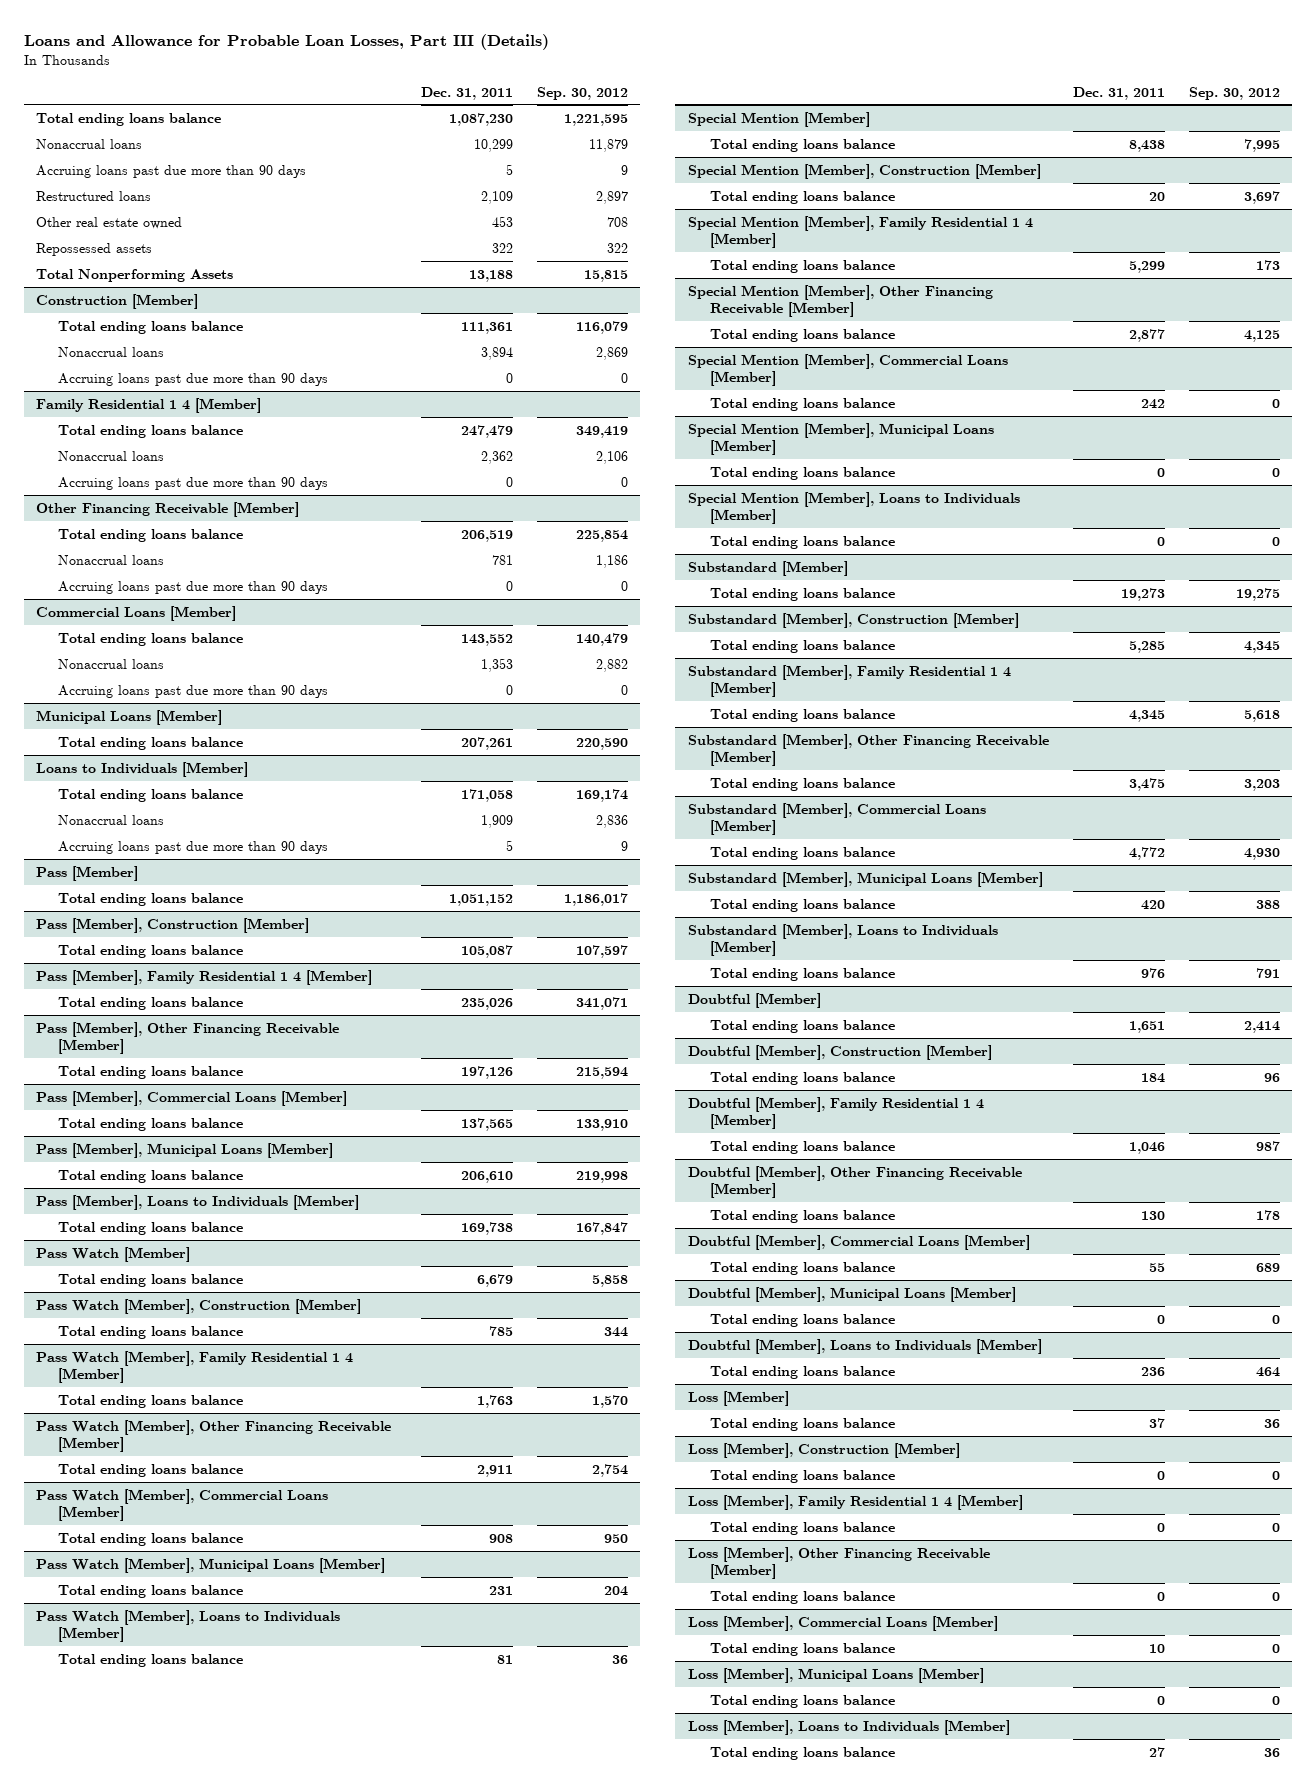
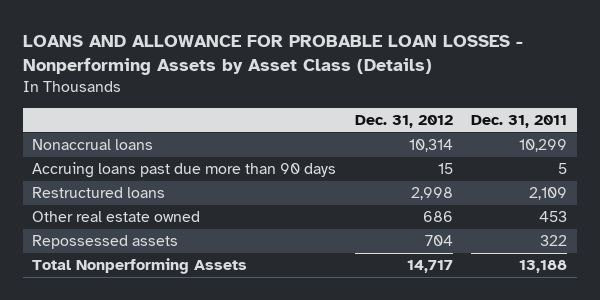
- Loans and Allowance for Probable Loan Losses, Part III (Details)
+ LOANS AND ALLOWANCE FOR PROBABLE LOAN LOSSES - Nonperforming Assets by Asset Class (Details)
- | Dec. 31, 2011 | Sep. 30, 2012
+ | Dec. 31, 2012 | Dec. 31, 2011
- Total ending loans balance | 1,087,230 | 1,221,595
- Construction [Member]
- Total ending loans balance | 111,361 | 116,079
- Nonaccrual loans | 3,894 | 2,869
- Accruing loans past due more than 90 days | 0 | 0
- Family Residential 1 4 [Member]
- Total ending loans balance | 247,479 | 349,419
- Nonaccrual loans | 2,362 | 2,106
- Accruing loans past due more than 90 days | 0 | 0
- Other Financing Receivable [Member]
- Total ending loans balance | 206,519 | 225,854
- Nonaccrual loans | 781 | 1,186
- Accruing loans past due more than 90 days | 0 | 0
- Commercial Loans [Member]
- Total ending loans balance | 143,552 | 140,479
- Nonaccrual loans | 1,353 | 2,882
- Accruing loans past due more than 90 days | 0 | 0
- Municipal Loans [Member]
- Total ending loans balance | 207,261 | 220,590
- Loans to Individuals [Member]
- Total ending loans balance | 171,058 | 169,174
- Nonaccrual loans | 1,909 | 2,836
- Accruing loans past due more than 90 days | 5 | 9
- Pass [Member]
- Total ending loans balance | 1,051,152 | 1,186,017
- Pass [Member], Construction [Member]
- Total ending loans balance | 105,087 | 107,597
- Pass [Member], Family Residential 1 4 [Member]
- Total ending loans balance | 235,026 | 341,071
- Pass [Member], Other Financing Receivable [Member]
- Total ending loans balance | 197,126 | 215,594
- Pass [Member], Commercial Loans [Member]
- Total ending loans balance | 137,565 | 133,910
- Pass [Member], Municipal Loans [Member]
- Total ending loans balance | 206,610 | 219,998
- Pass [Member], Loans to Individuals [Member]
- Total ending loans balance | 169,738 | 167,847
- Pass Watch [Member]
- Total ending loans balance | 6,679 | 5,858
- Pass Watch [Member], Construction [Member]
- Total ending loans balance | 785 | 344
- Pass Watch [Member], Family Residential 1 4 [Member]
- Total ending loans balance | 1,763 | 1,570
- Pass Watch [Member], Other Financing Receivable [Member]
- Total ending loans balance | 2,911 | 2,754
- Pass Watch [Member], Commercial Loans [Member]
- Total ending loans balance | 908 | 950
- Pass Watch [Member], Municipal Loans [Member]
- Total ending loans balance | 231 | 204
- Pass Watch [Member], Loans to Individuals [Member]
- Total ending loans balance | 81 | 36
- Special Mention [Member]
- Total ending loans balance | 8,438 | 7,995
- Special Mention [Member], Construction [Member]
- Total ending loans balance | 20 | 3,697
- Special Mention [Member], Family Residential 1 4 [Member]
- Total ending loans balance | 5,299 | 173
- Special Mention [Member], Other Financing Receivable [Member]
- Total ending loans balance | 2,877 | 4,125
- Special Mention [Member], Commercial Loans [Member]
- Total ending loans balance | 242 | 0
- Special Mention [Member], Municipal Loans [Member]
- Total ending loans balance | 0 | 0
- Special Mention [Member], Loans to Individuals [Member]
- Total ending loans balance | 0 | 0
- Substandard [Member]
- Total ending loans balance | 19,273 | 19,275
- Substandard [Member], Construction [Member]
- Total ending loans balance | 5,285 | 4,345
- Substandard [Member], Family Residential 1 4 [Member]
- Total ending loans balance | 4,345 | 5,618
- Substandard [Member], Other Financing Receivable [Member]
- Total ending loans balance | 3,475 | 3,203
- Substandard [Member], Commercial Loans [Member]
- Total ending loans balance | 4,772 | 4,930
- Substandard [Member], Municipal Loans [Member]
- Total ending loans balance | 420 | 388
- Substandard [Member], Loans to Individuals [Member]
- Total ending loans balance | 976 | 791
- Doubtful [Member]
- Total ending loans balance | 1,651 | 2,414
- Doubtful [Member], Construction [Member]
- Total ending loans balance | 184 | 96
- Doubtful [Member], Family Residential 1 4 [Member]
- Total ending loans balance | 1,046 | 987
- Doubtful [Member], Other Financing Receivable [Member]
- Total ending loans balance | 130 | 178
- Doubtful [Member], Commercial Loans [Member]
- Total ending loans balance | 55 | 689
- Doubtful [Member], Municipal Loans [Member]
- Total ending loans balance | 0 | 0
- Doubtful [Member], Loans to Individuals [Member]
- Total ending loans balance | 236 | 464
- Loss [Member]
- Total ending loans balance | 37 | 36
- Loss [Member], Construction [Member]
- Total ending loans balance | 0 | 0
- Loss [Member], Family Residential 1 4 [Member]
- Total ending loans balance | 0 | 0
- Loss [Member], Other Financing Receivable [Member]
- Total ending loans balance | 0 | 0
- Loss [Member], Commercial Loans [Member]
- Total ending loans balance | 10 | 0
- Loss [Member], Municipal Loans [Member]
- Total ending loans balance | 0 | 0
- Loss [Member], Loans to Individuals [Member]
- Total ending loans balance | 27 | 36

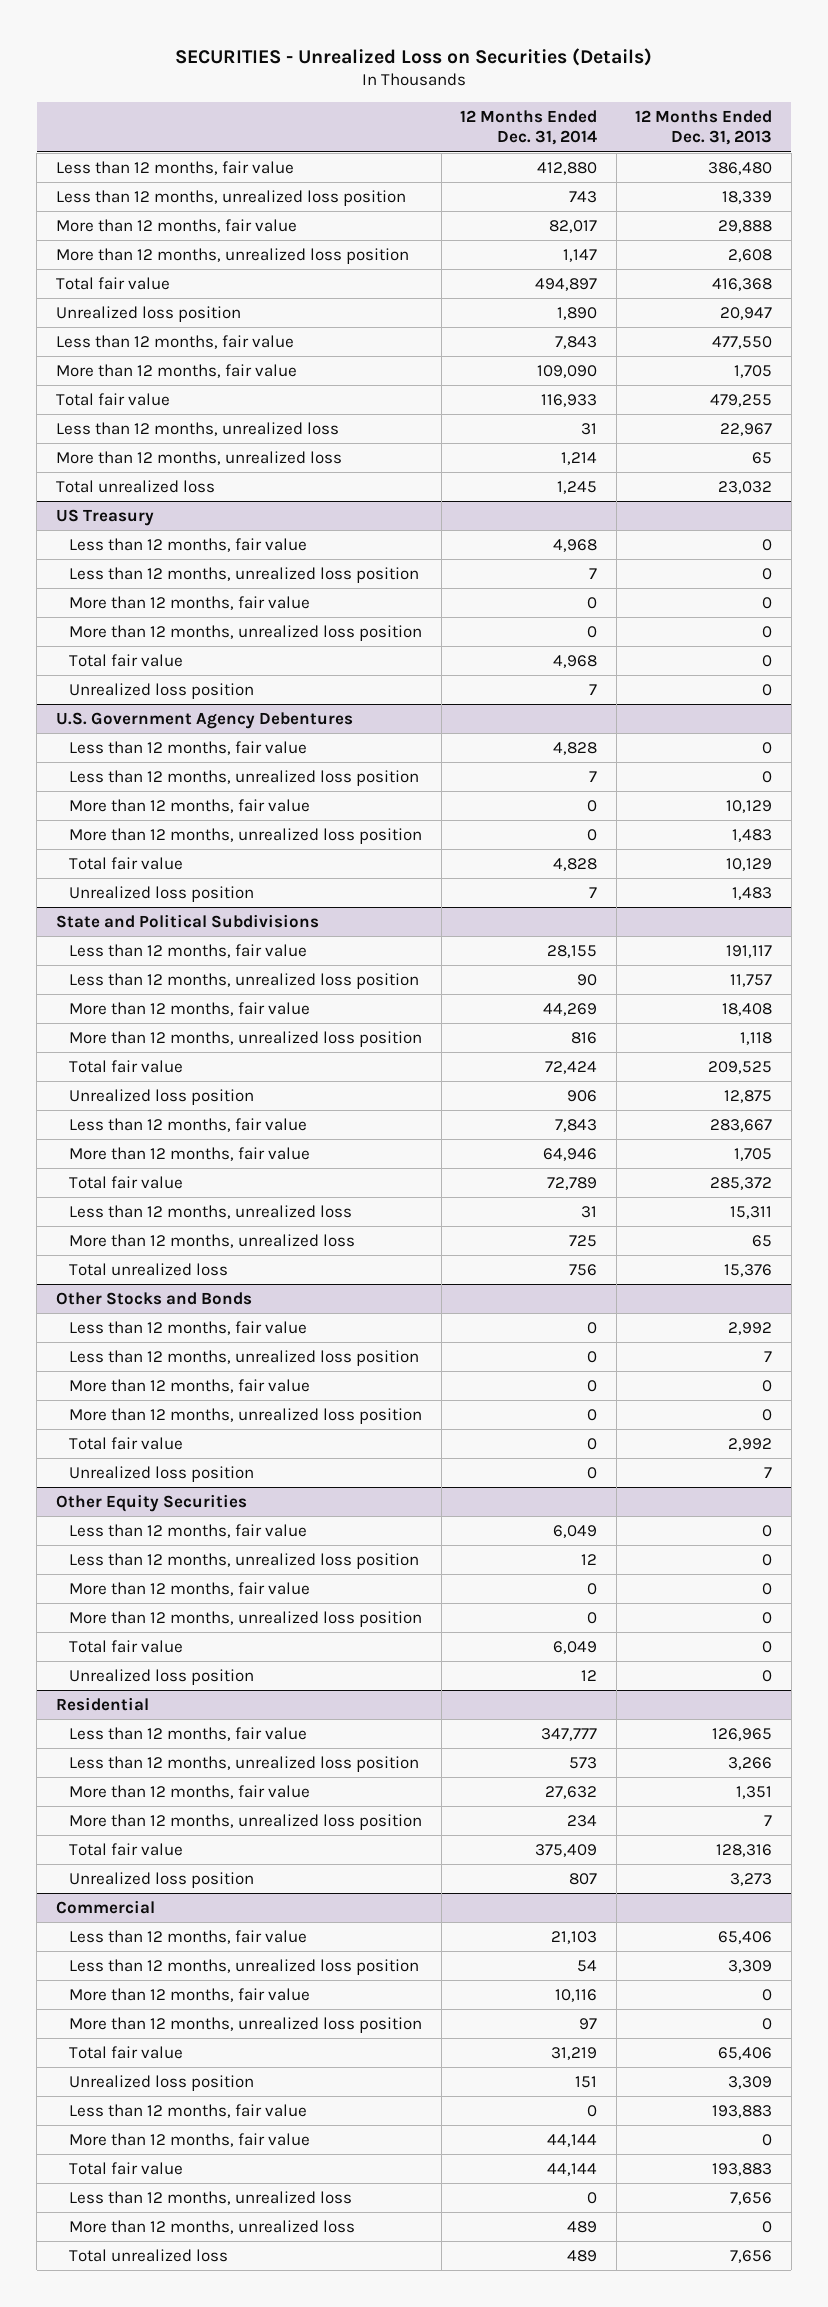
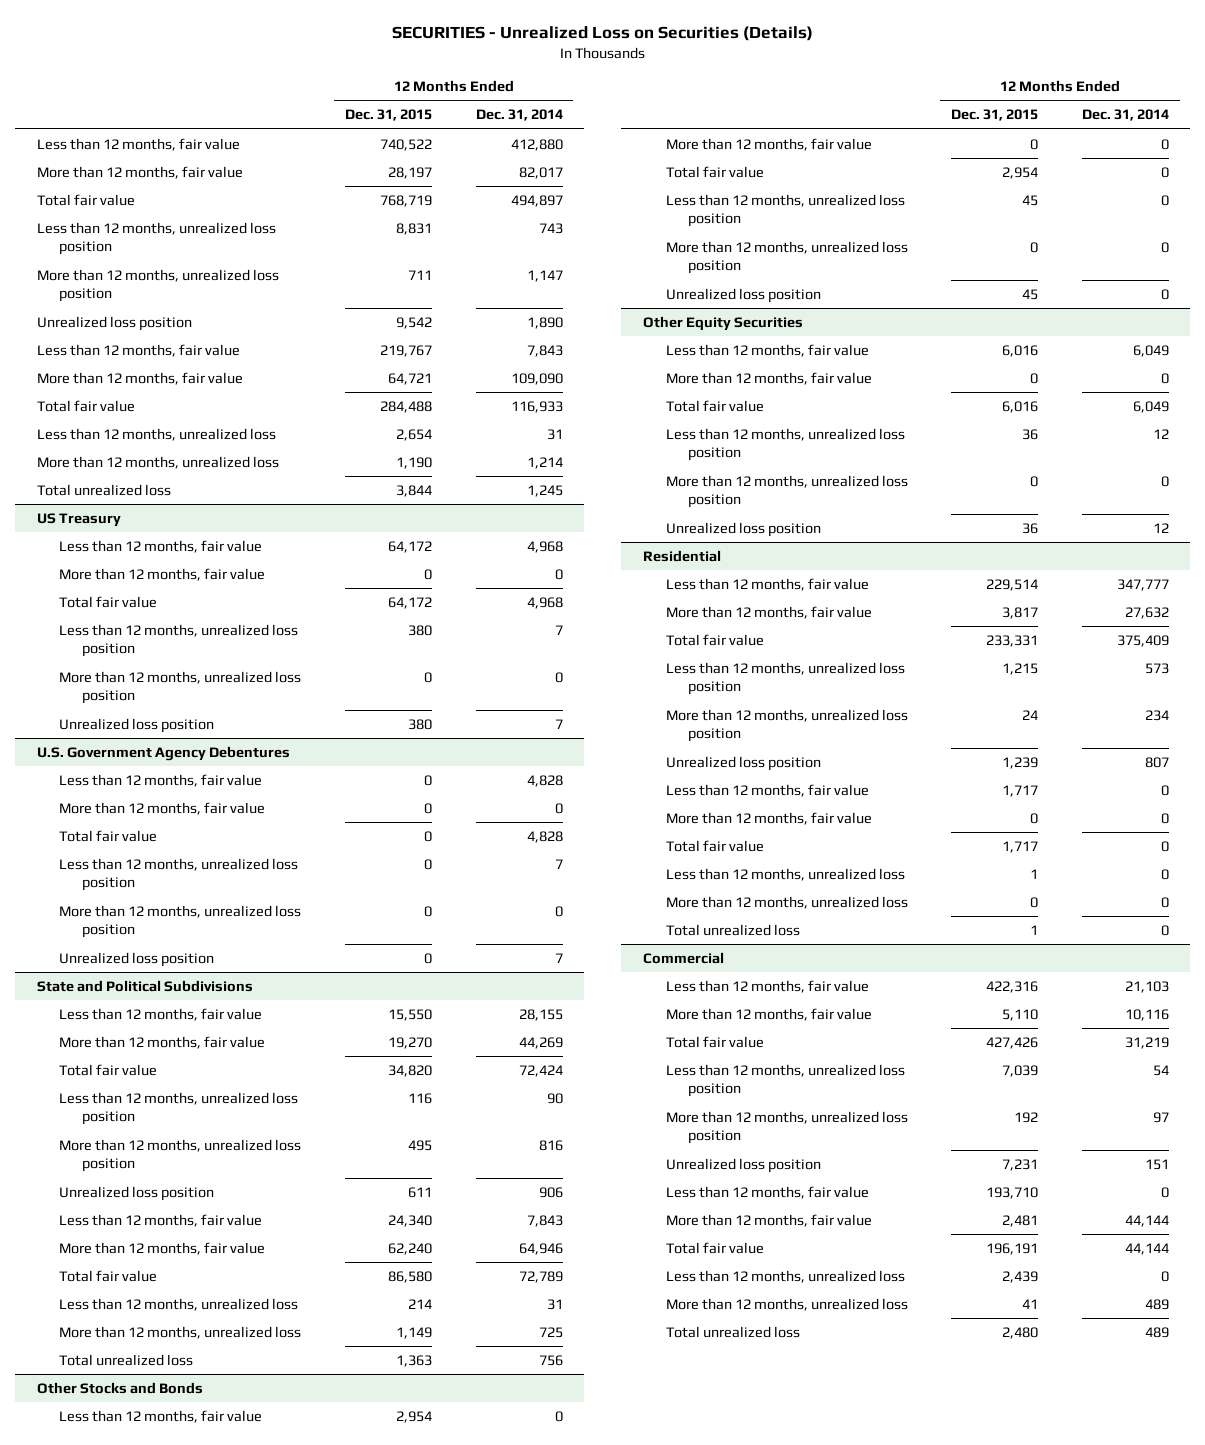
- | 12 Months Ended Dec. 31, 2014 | 12 Months Ended Dec. 31, 2013
+ | 12 Months Ended Dec. 31, 2015 | 12 Months Ended Dec. 31, 2014
moved down: Less than 12 months, unrealized loss position | 8,831 | 743
moved down: More than 12 months, unrealized loss position | 711 | 1,147
@ US Treasury
moved down: Less than 12 months, unrealized loss position | 380 | 7
moved down: More than 12 months, unrealized loss position | 0 | 0
@ U.S. Government Agency Debentures
moved down: Less than 12 months, unrealized loss position | 0 | 7
moved down: More than 12 months, unrealized loss position | 0 | 0
@ State and Political Subdivisions
moved down: Less than 12 months, unrealized loss position | 116 | 90
moved down: More than 12 months, unrealized loss position | 495 | 816
@ Other Stocks and Bonds
moved down: Less than 12 months, unrealized loss position | 45 | 0
moved down: More than 12 months, unrealized loss position | 0 | 0
@ Other Equity Securities
moved down: Less than 12 months, unrealized loss position | 36 | 12
moved down: More than 12 months, unrealized loss position | 0 | 0
@ Residential
moved down: Less than 12 months, unrealized loss position | 1,215 | 573
moved down: More than 12 months, unrealized loss position | 24 | 234
+ Less than 12 months, fair value | 1,717 | 0
+ More than 12 months, fair value | 0 | 0
+ Total fair value | 1,717 | 0
+ Less than 12 months, unrealized loss | 1 | 0
+ More than 12 months, unrealized loss | 0 | 0
+ Total unrealized loss | 1 | 0
@ Commercial
moved down: Less than 12 months, unrealized loss position | 7,039 | 54
moved down: More than 12 months, unrealized loss position | 192 | 97

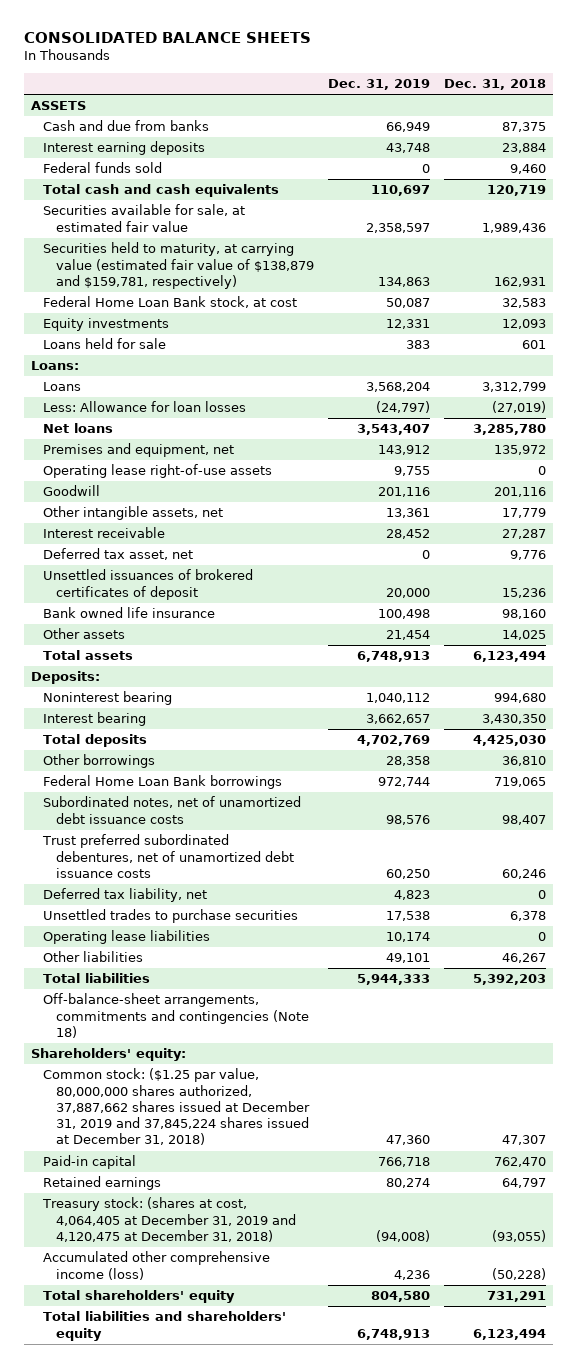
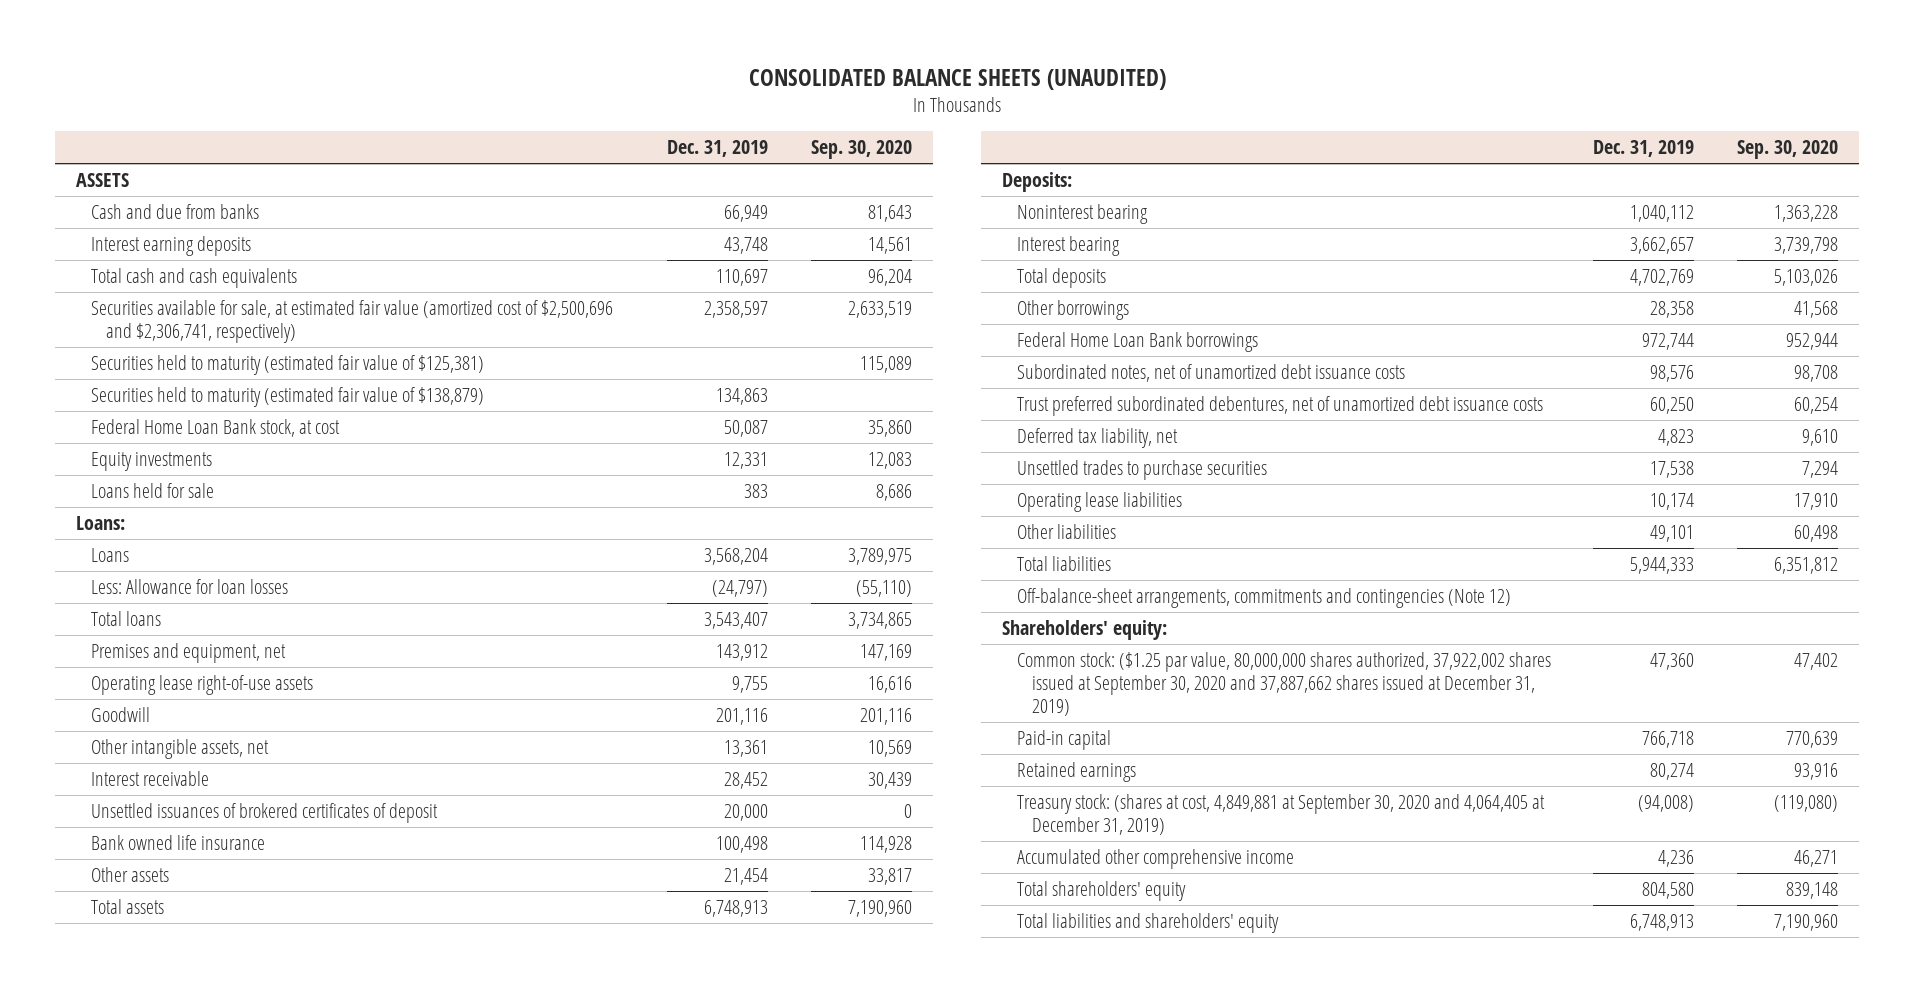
- CONSOLIDATED BALANCE SHEETS
+ CONSOLIDATED BALANCE SHEETS (UNAUDITED)
- | Dec. 31, 2019 | Dec. 31, 2018
+ | Dec. 31, 2019 | Sep. 30, 2020
- Federal funds sold | 0 | 9,460
- Securities available for sale, at estimated fair value | 2,358,597 | 1,989,436
- Securities held to maturity, at carrying value (estimated fair value of $138,879 and $159,781, respectively) | 134,863 | 162,931
+ Securities available for sale, at estimated fair value (amortized cost of $2,500,696 and $2,306,741, respectively) | 2,358,597 | 2,633,519
+ Securities held to maturity (estimated fair value of $125,381) | | 115,089
+ Securities held to maturity (estimated fair value of $138,879) | 134,863 |
- Net loans | 3,543,407 | 3,285,780
+ Total loans | 3,543,407 | 3,734,865
- Deferred tax asset, net | 0 | 9,776
- Off-balance-sheet arrangements, commitments and contingencies (Note 18)
+ Off-balance-sheet arrangements, commitments and contingencies (Note 12)
- Common stock: ($1.25 par value, 80,000,000 shares authorized, 37,887,662 shares issued at December 31, 2019 and 37,845,224 shares issued at December 31, 2018) | 47,360 | 47,307
+ Common stock: ($1.25 par value, 80,000,000 shares authorized, 37,922,002 shares issued at September 30, 2020 and 37,887,662 shares issued at December 31, 2019) | 47,360 | 47,402
- Treasury stock: (shares at cost, 4,064,405 at December 31, 2019 and 4,120,475 at December 31, 2018) | (94,008) | (93,055)
- Accumulated other comprehensive income (loss) | 4,236 | (50,228)
+ Treasury stock: (shares at cost, 4,849,881 at September 30, 2020 and 4,064,405 at December 31, 2019) | (94,008) | (119,080)
+ Accumulated other comprehensive income | 4,236 | 46,271

